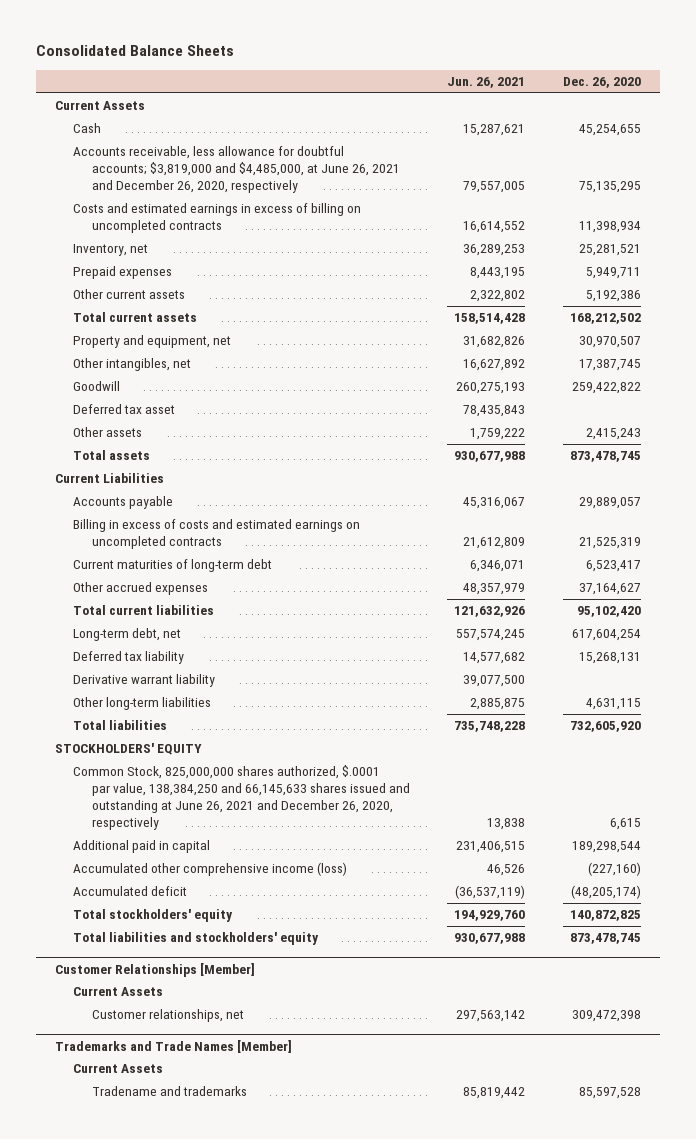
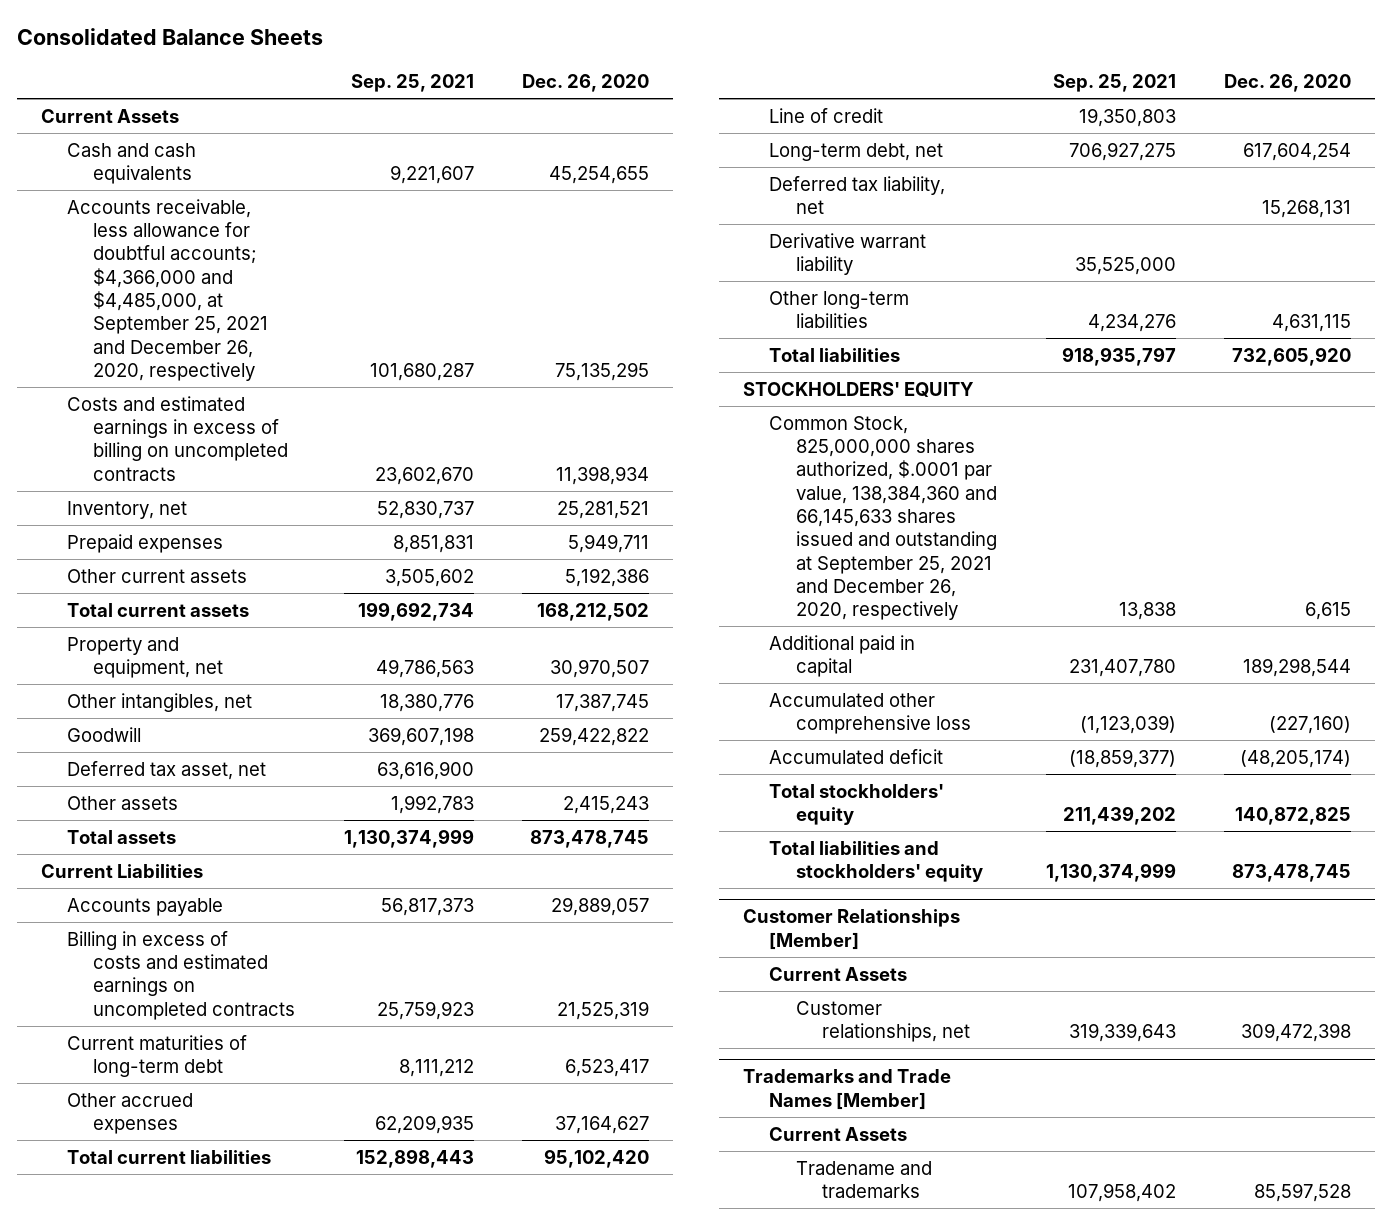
- | Jun. 26, 2021 | Dec. 26, 2020
+ | Sep. 25, 2021 | Dec. 26, 2020
- Cash | 15,287,621 | 45,254,655
- Accounts receivable, less allowance for doubtful accounts; $3,819,000 and $4,485,000, at June 26, 2021 and December 26, 2020, respectively | 79,557,005 | 75,135,295
+ Cash and cash equivalents | 9,221,607 | 45,254,655
+ Accounts receivable, less allowance for doubtful accounts; $4,366,000 and $4,485,000, at September 25, 2021 and December 26, 2020, respectively | 101,680,287 | 75,135,295
- Deferred tax asset | 78,435,843 |
+ Deferred tax asset, net | 63,616,900 |
+ Line of credit | 19,350,803 |
- Deferred tax liability | 14,577,682 | 15,268,131
+ Deferred tax liability, net | | 15,268,131
- Common Stock, 825,000,000 shares authorized, $.0001 par value, 138,384,250 and 66,145,633 shares issued and outstanding at June 26, 2021 and December 26, 2020, respectively | 13,838 | 6,615
+ Common Stock, 825,000,000 shares authorized, $.0001 par value, 138,384,360 and 66,145,633 shares issued and outstanding at September 25, 2021 and December 26, 2020, respectively | 13,838 | 6,615
- Accumulated other comprehensive income (loss) | 46,526 | (227,160)
+ Accumulated other comprehensive loss | (1,123,039) | (227,160)

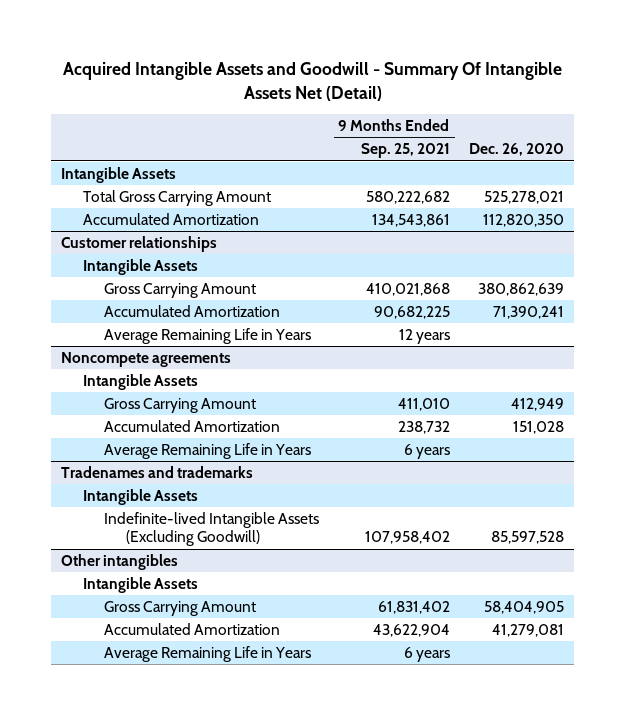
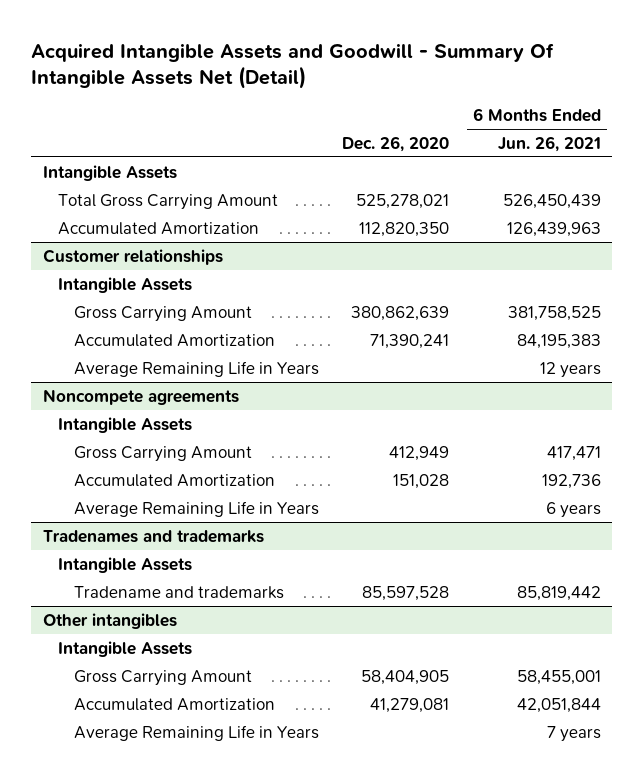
- | 9 Months Ended Sep. 25, 2021 | Dec. 26, 2020
+ | Dec. 26, 2020 | 6 Months Ended Jun. 26, 2021
@ Tradenames and trademarks
- Indefinite-lived Intangible Assets (Excluding Goodwill) | 107,958,402 | 85,597,528
+ Tradename and trademarks | 85,597,528 | 85,819,442

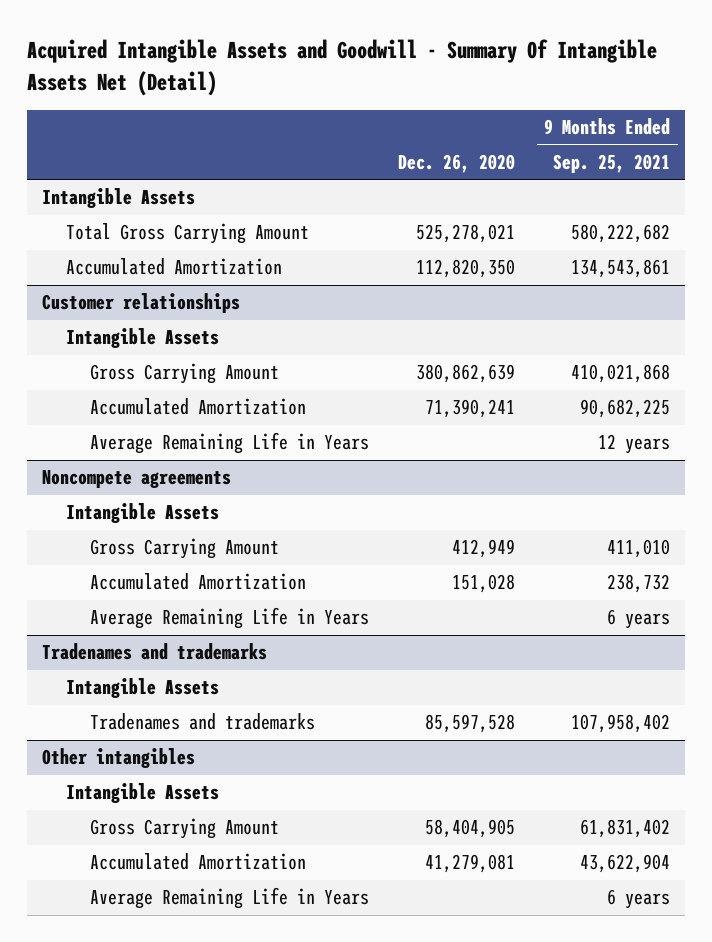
- | Dec. 26, 2020 | 6 Months Ended Jun. 26, 2021
+ | Dec. 26, 2020 | 9 Months Ended Sep. 25, 2021
@ Tradenames and trademarks
- Tradename and trademarks | 85,597,528 | 85,819,442
+ Tradenames and trademarks | 85,597,528 | 107,958,402

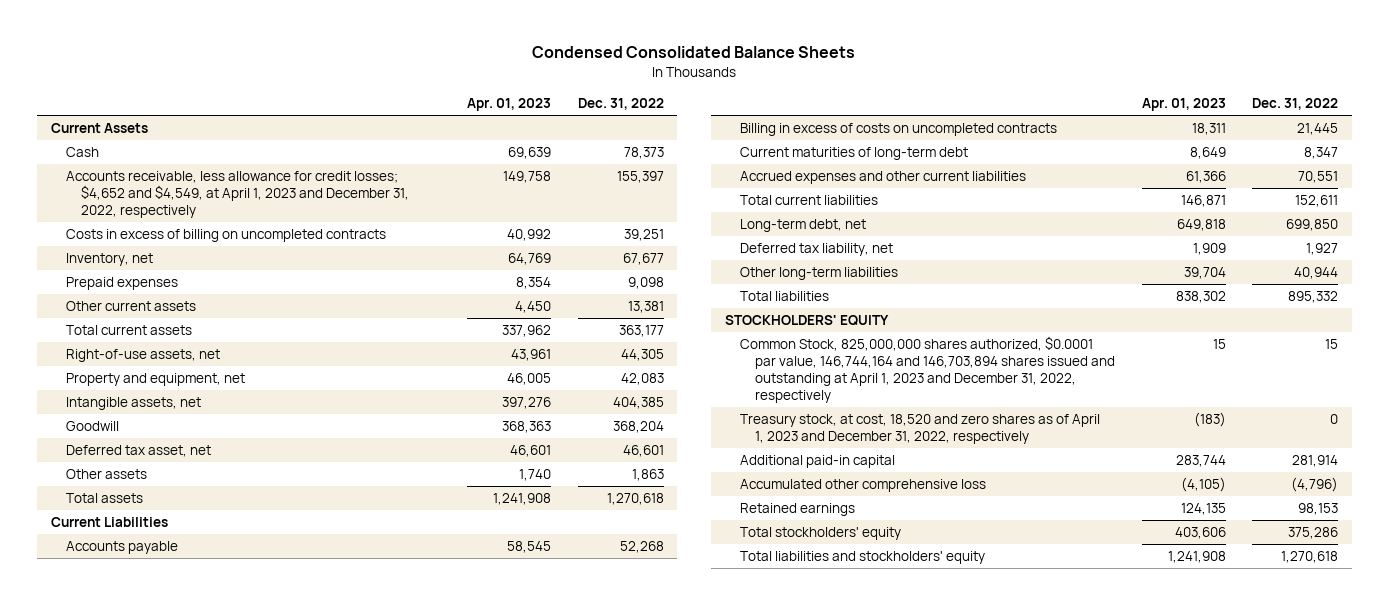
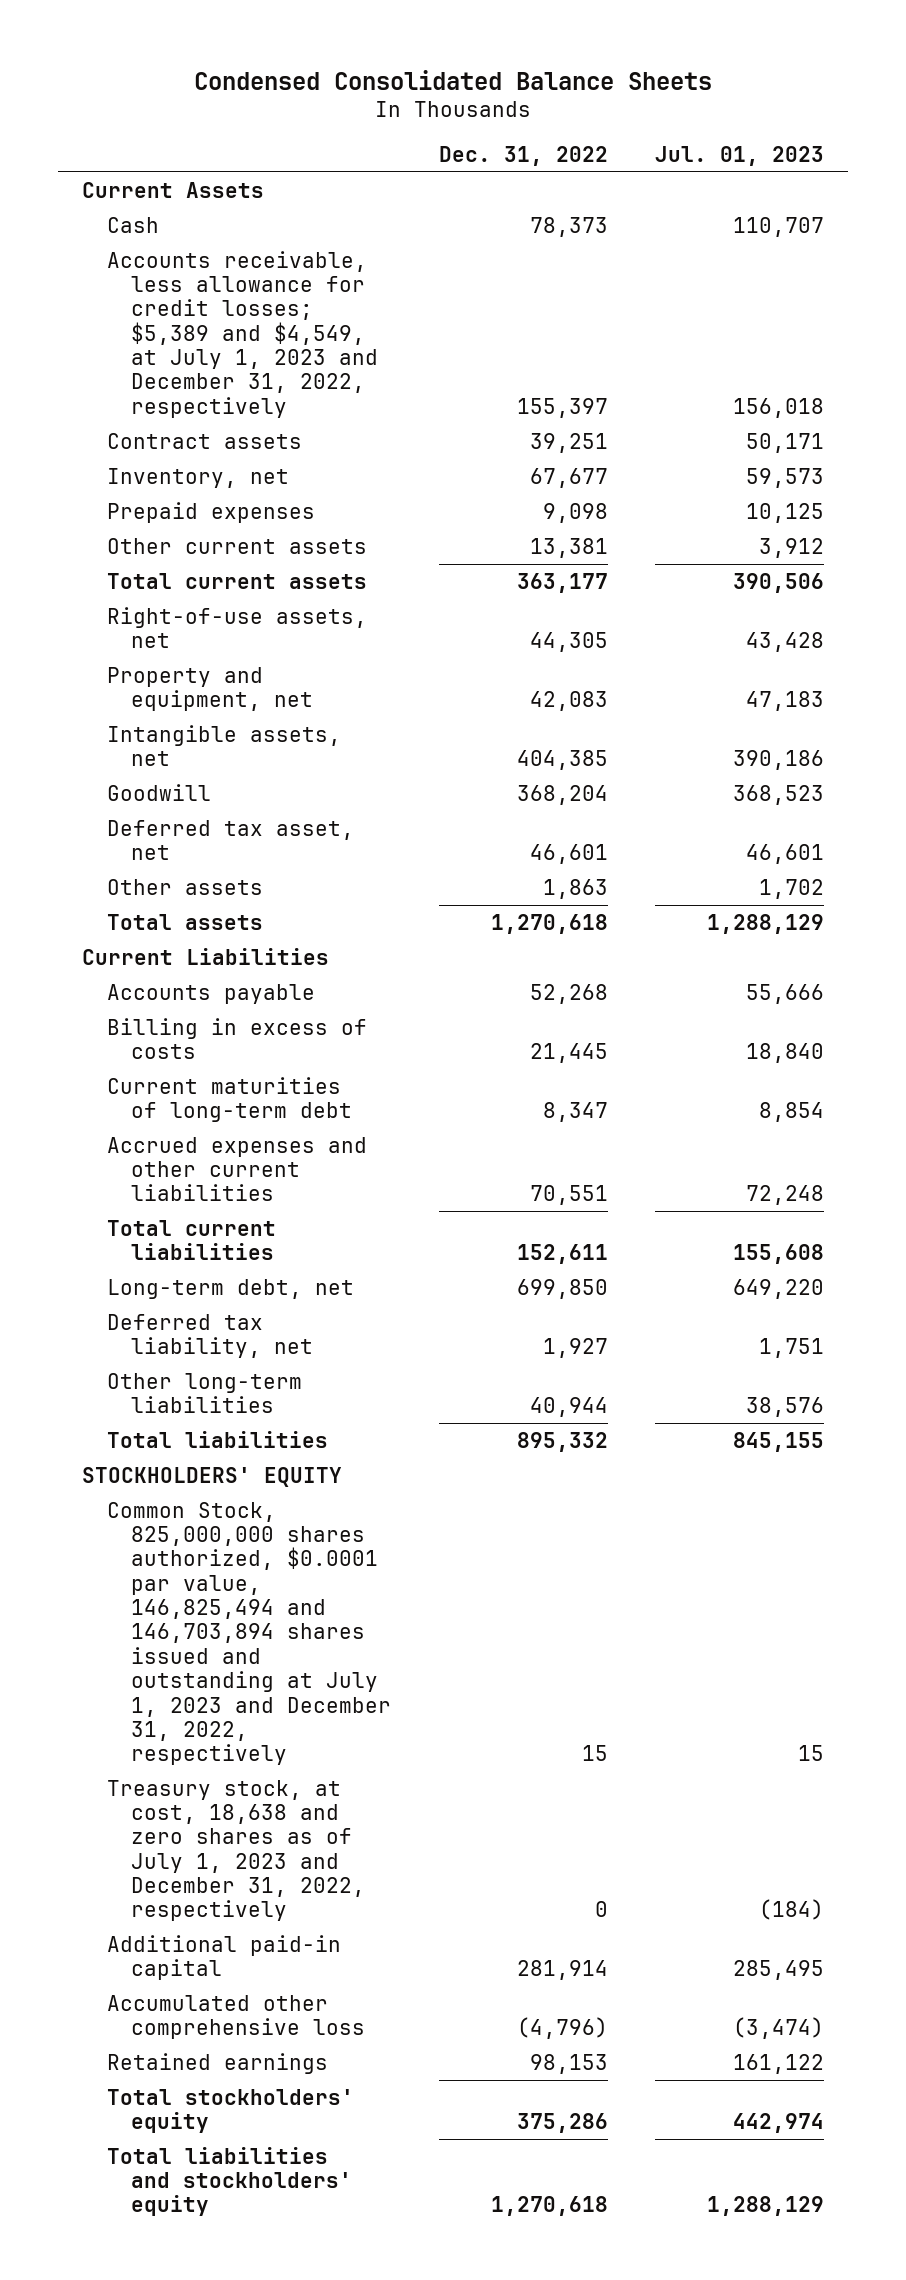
- | Apr. 01, 2023 | Dec. 31, 2022
+ | Dec. 31, 2022 | Jul. 01, 2023
- Accounts receivable, less allowance for credit losses; $4,652 and $4,549, at April 1, 2023 and December 31, 2022, respectively | 149,758 | 155,397
- Costs in excess of billing on uncompleted contracts | 40,992 | 39,251
+ Accounts receivable, less allowance for credit losses; $5,389 and $4,549, at July 1, 2023 and December 31, 2022, respectively | 155,397 | 156,018
+ Contract assets | 39,251 | 50,171
- Billing in excess of costs on uncompleted contracts | 18,311 | 21,445
+ Billing in excess of costs | 21,445 | 18,840
- Common Stock, 825,000,000 shares authorized, $0.0001 par value, 146,744,164 and 146,703,894 shares issued and outstanding at April 1, 2023 and December 31, 2022, respectively | 15 | 15
- Treasury stock, at cost, 18,520 and zero shares as of April 1, 2023 and December 31, 2022, respectively | (183) | 0
+ Common Stock, 825,000,000 shares authorized, $0.0001 par value, 146,825,494 and 146,703,894 shares issued and outstanding at July 1, 2023 and December 31, 2022, respectively | 15 | 15
+ Treasury stock, at cost, 18,638 and zero shares as of July 1, 2023 and December 31, 2022, respectively | 0 | (184)

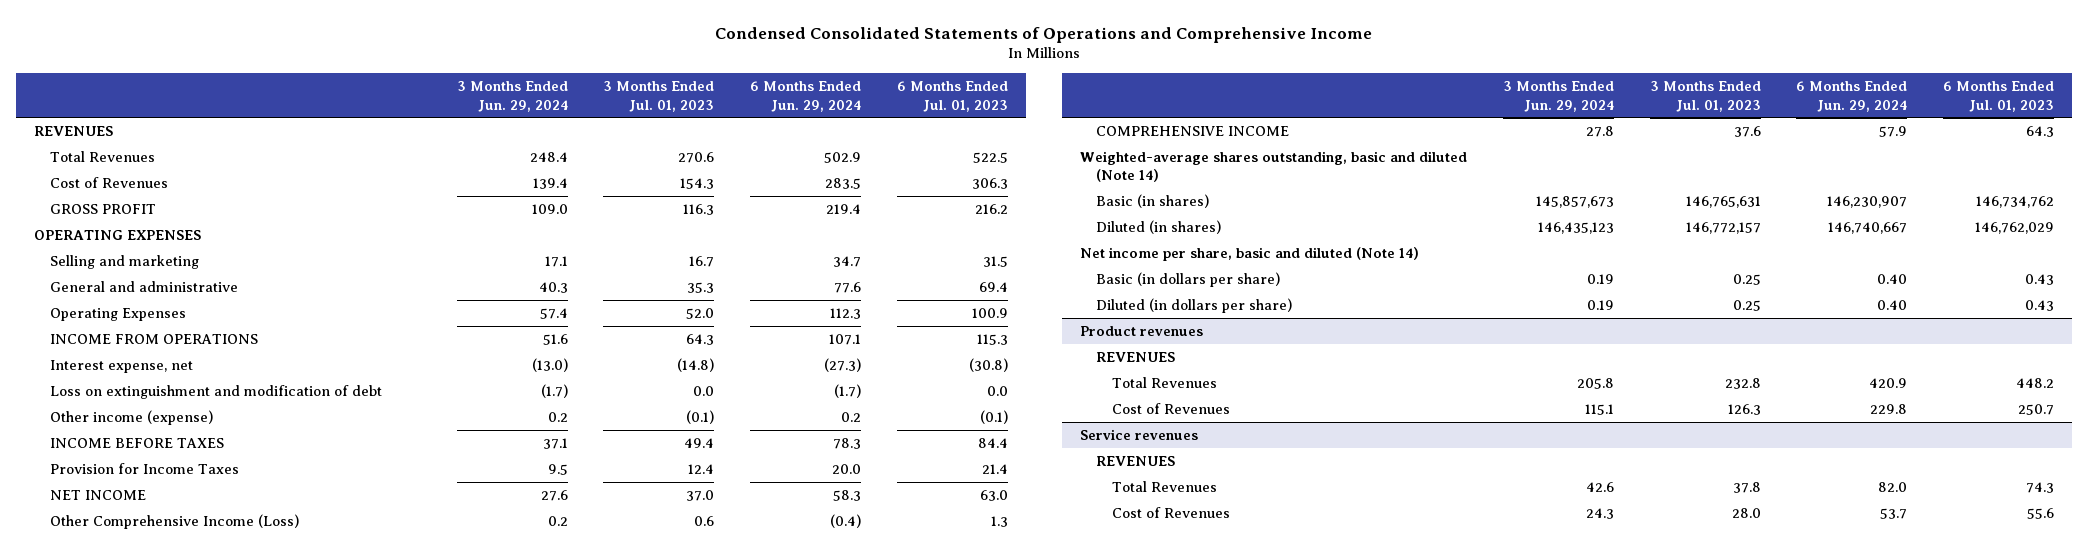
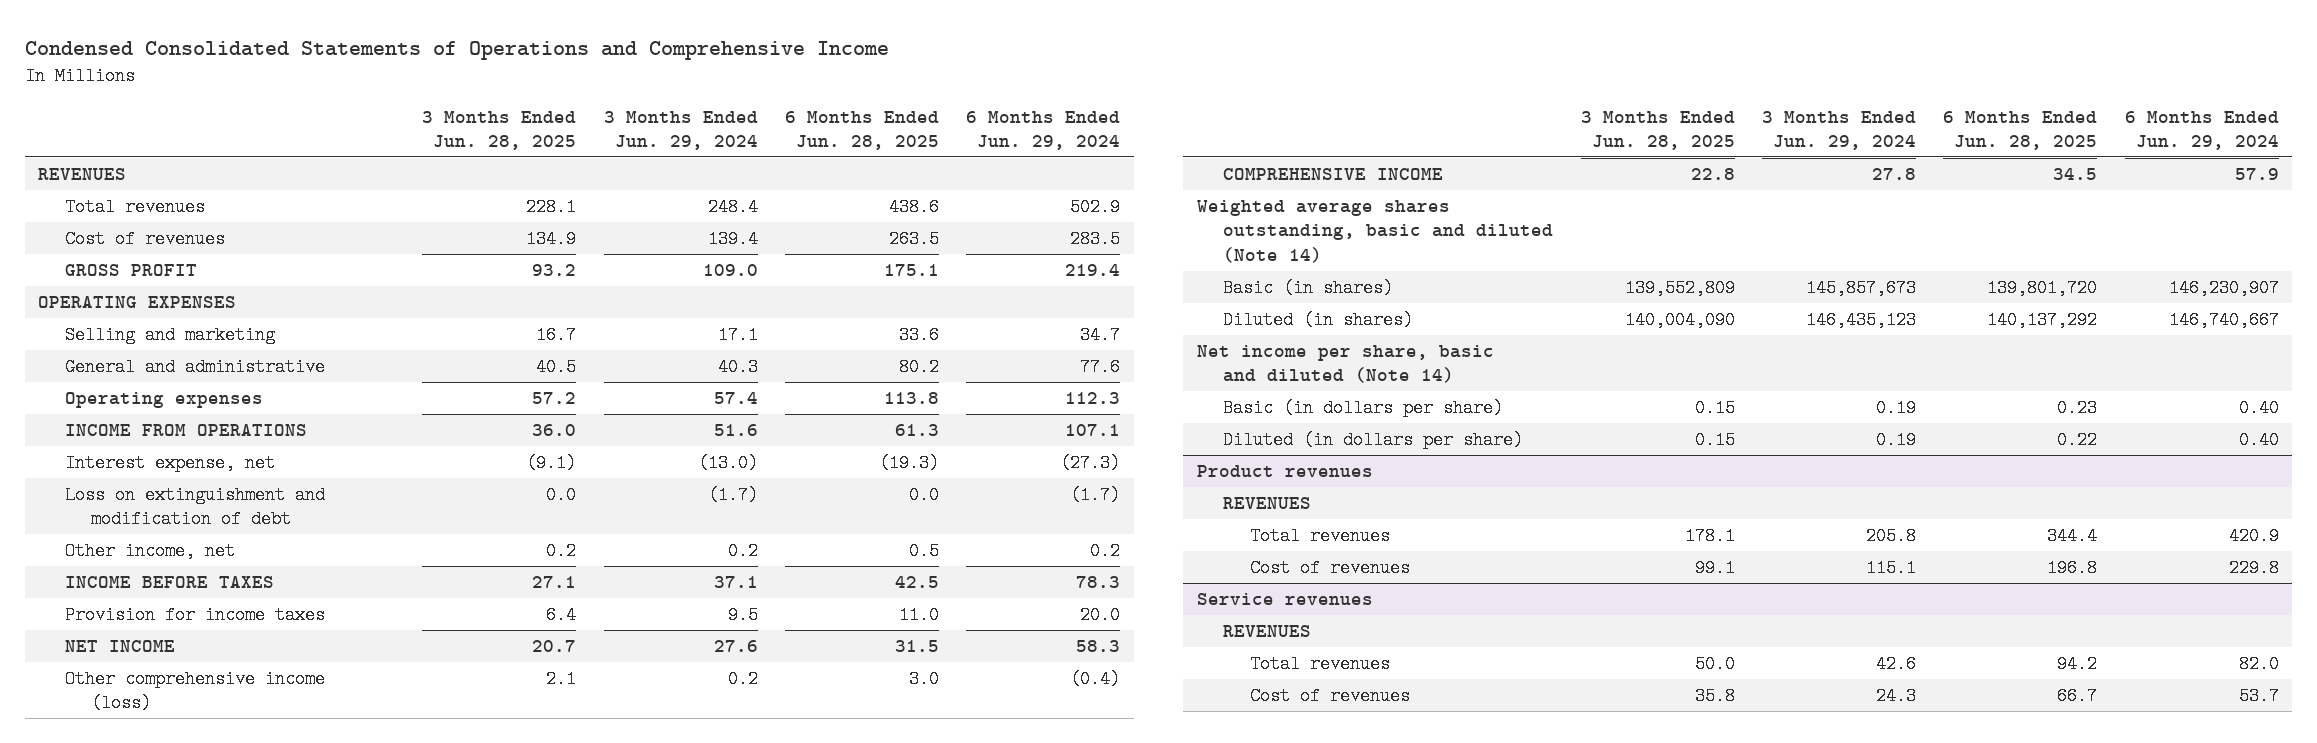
- | 3 Months Ended Jun. 29, 2024 | 3 Months Ended Jul. 01, 2023 | 6 Months Ended Jun. 29, 2024 | 6 Months Ended Jul. 01, 2023
+ | 3 Months Ended Jun. 28, 2025 | 3 Months Ended Jun. 29, 2024 | 6 Months Ended Jun. 28, 2025 | 6 Months Ended Jun. 29, 2024
- Total Revenues | 248.4 | 270.6 | 502.9 | 522.5
- Cost of Revenues | 139.4 | 154.3 | 283.5 | 306.3
+ Total revenues | 228.1 | 248.4 | 438.6 | 502.9
+ Cost of revenues | 134.9 | 139.4 | 263.5 | 283.5
- Operating Expenses | 57.4 | 52.0 | 112.3 | 100.9
+ Operating expenses | 57.2 | 57.4 | 113.8 | 112.3
- Other income (expense) | 0.2 | (0.1) | 0.2 | (0.1)
+ Other income, net | 0.2 | 0.2 | 0.5 | 0.2
- Provision for Income Taxes | 9.5 | 12.4 | 20.0 | 21.4
+ Provision for income taxes | 6.4 | 9.5 | 11.0 | 20.0
- Other Comprehensive Income (Loss) | 0.2 | 0.6 | (0.4) | 1.3
+ Other comprehensive income (loss) | 2.1 | 0.2 | 3.0 | (0.4)
- Weighted-average shares outstanding, basic and diluted (Note 14)
+ Weighted average shares outstanding, basic and diluted (Note 14)
@ Product revenues
- Total Revenues | 205.8 | 232.8 | 420.9 | 448.2
- Cost of Revenues | 115.1 | 126.3 | 229.8 | 250.7
+ Total revenues | 178.1 | 205.8 | 344.4 | 420.9
+ Cost of revenues | 99.1 | 115.1 | 196.8 | 229.8
@ Service revenues
- Total Revenues | 42.6 | 37.8 | 82.0 | 74.3
- Cost of Revenues | 24.3 | 28.0 | 53.7 | 55.6
+ Total revenues | 50.0 | 42.6 | 94.2 | 82.0
+ Cost of revenues | 35.8 | 24.3 | 66.7 | 53.7

